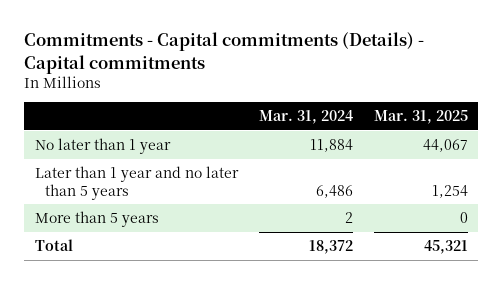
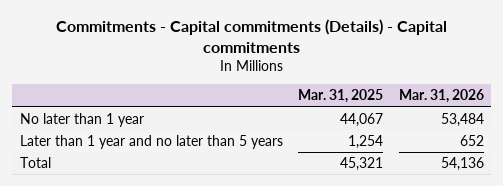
- | Mar. 31, 2024 | Mar. 31, 2025
+ | Mar. 31, 2025 | Mar. 31, 2026
- More than 5 years | 2 | 0

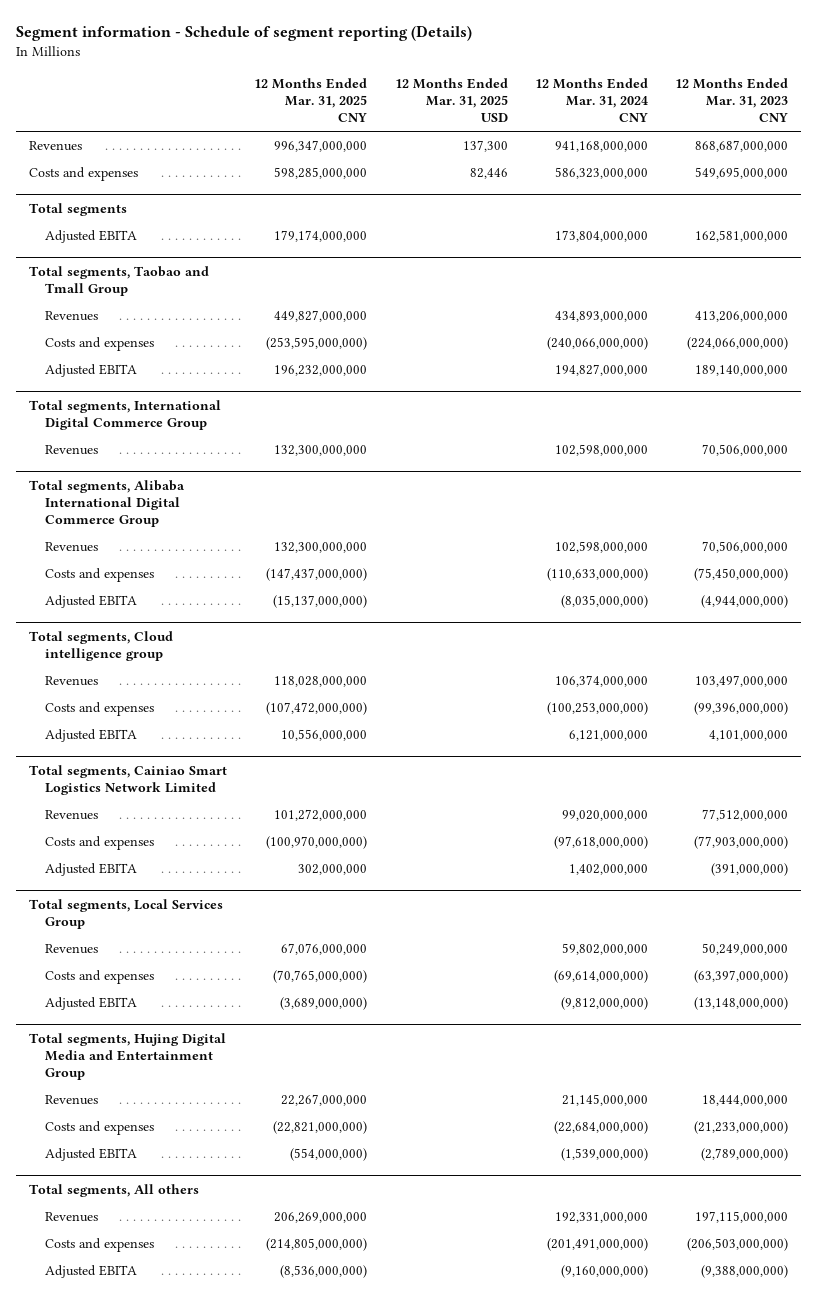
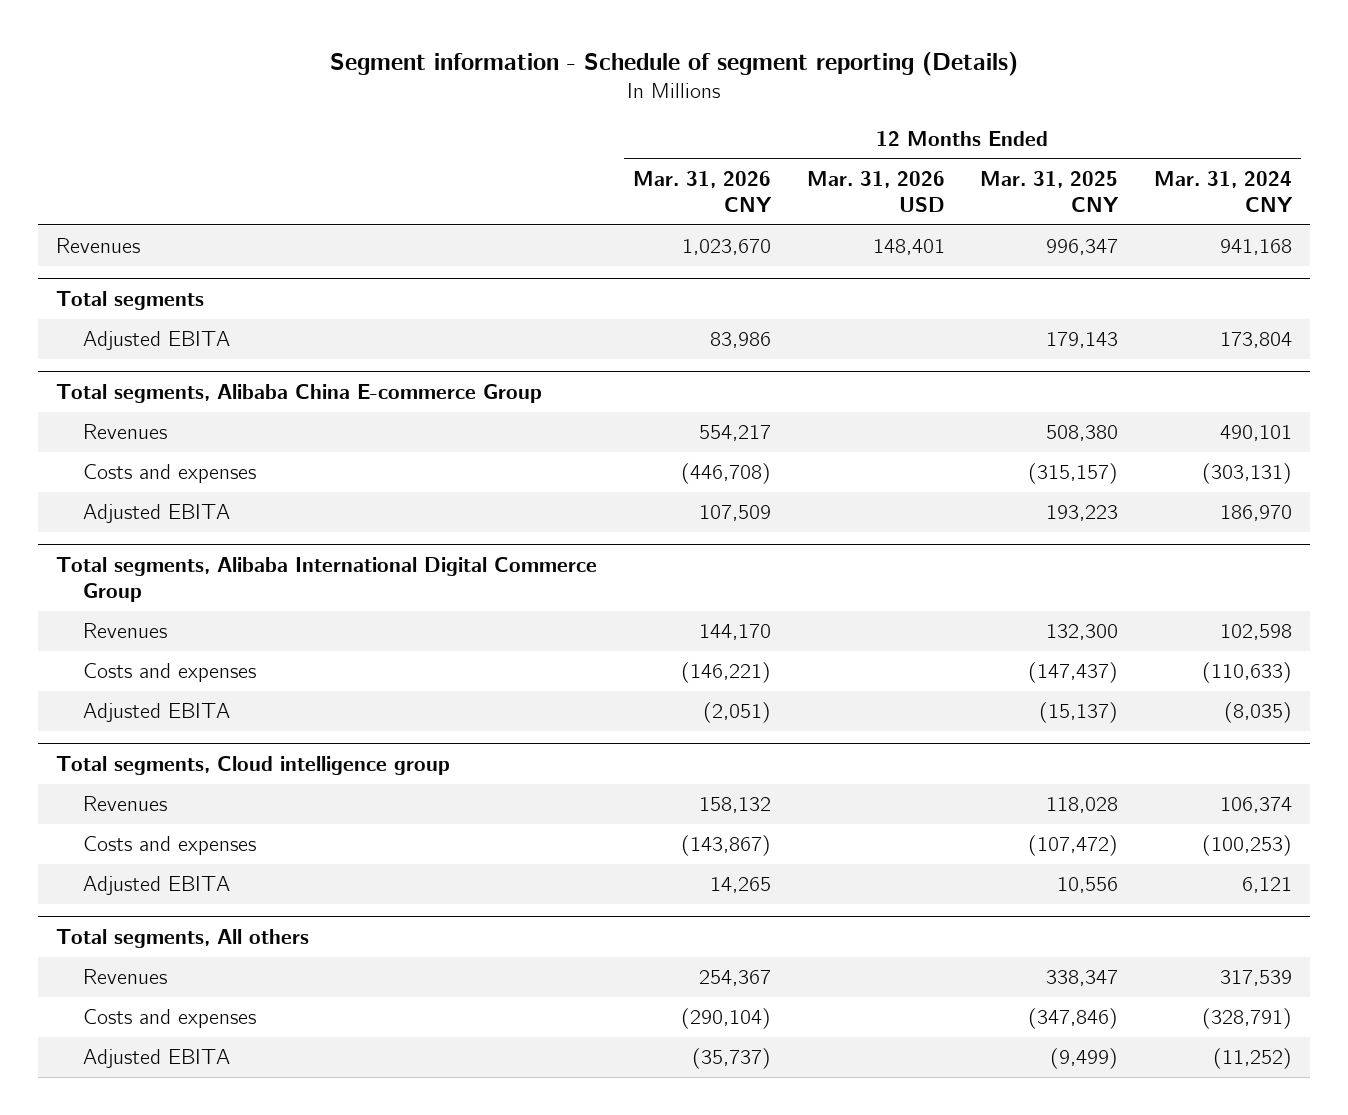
- | 12 Months Ended Mar. 31, 2025 CNY | 12 Months Ended Mar. 31, 2025 USD | 12 Months Ended Mar. 31, 2024 CNY | 12 Months Ended Mar. 31, 2023 CNY
+ | 12 Months Ended Mar. 31, 2026 CNY | 12 Months Ended Mar. 31, 2026 USD | 12 Months Ended Mar. 31, 2025 CNY | 12 Months Ended Mar. 31, 2024 CNY
- Revenues | 996,347,000,000 | 137,300 | 941,168,000,000 | 868,687,000,000
- Costs and expenses | 598,285,000,000 | 82,446 | 586,323,000,000 | 549,695,000,000
+ Revenues | 1,023,670 | 148,401 | 996,347 | 941,168
@ Total segments
- Adjusted EBITA | 179,174,000,000 | | 173,804,000,000 | 162,581,000,000
- Total segments, Taobao and Tmall Group
- Revenues | 449,827,000,000 | | 434,893,000,000 | 413,206,000,000
- Costs and expenses | (253,595,000,000) | | (240,066,000,000) | (224,066,000,000)
- Adjusted EBITA | 196,232,000,000 | | 194,827,000,000 | 189,140,000,000
- Total segments, International Digital Commerce Group
- Revenues | 132,300,000,000 | | 102,598,000,000 | 70,506,000,000
@ Total segments
+ Adjusted EBITA | 83,986 | | 179,143 | 173,804
+ Total segments, Alibaba China E-commerce Group
+ Revenues | 554,217 | | 508,380 | 490,101
+ Costs and expenses | (446,708) | | (315,157) | (303,131)
+ Adjusted EBITA | 107,509 | | 193,223 | 186,970
@ Total segments, Alibaba International Digital Commerce Group
- Revenues | 132,300,000,000 | | 102,598,000,000 | 70,506,000,000
- Costs and expenses | (147,437,000,000) | | (110,633,000,000) | (75,450,000,000)
- Adjusted EBITA | (15,137,000,000) | | (8,035,000,000) | (4,944,000,000)
+ Revenues | 144,170 | | 132,300 | 102,598
+ Costs and expenses | (146,221) | | (147,437) | (110,633)
+ Adjusted EBITA | (2,051) | | (15,137) | (8,035)
@ Total segments, Cloud intelligence group
- Revenues | 118,028,000,000 | | 106,374,000,000 | 103,497,000,000
- Costs and expenses | (107,472,000,000) | | (100,253,000,000) | (99,396,000,000)
- Adjusted EBITA | 10,556,000,000 | | 6,121,000,000 | 4,101,000,000
- Total segments, Cainiao Smart Logistics Network Limited
- Revenues | 101,272,000,000 | | 99,020,000,000 | 77,512,000,000
- Costs and expenses | (100,970,000,000) | | (97,618,000,000) | (77,903,000,000)
- Adjusted EBITA | 302,000,000 | | 1,402,000,000 | (391,000,000)
- Total segments, Local Services Group
- Revenues | 67,076,000,000 | | 59,802,000,000 | 50,249,000,000
- Costs and expenses | (70,765,000,000) | | (69,614,000,000) | (63,397,000,000)
- Adjusted EBITA | (3,689,000,000) | | (9,812,000,000) | (13,148,000,000)
- Total segments, Hujing Digital Media and Entertainment Group
- Revenues | 22,267,000,000 | | 21,145,000,000 | 18,444,000,000
- Costs and expenses | (22,821,000,000) | | (22,684,000,000) | (21,233,000,000)
- Adjusted EBITA | (554,000,000) | | (1,539,000,000) | (2,789,000,000)
@ Total segments, Cloud intelligence group
+ Revenues | 158,132 | | 118,028 | 106,374
+ Costs and expenses | (143,867) | | (107,472) | (100,253)
+ Adjusted EBITA | 14,265 | | 10,556 | 6,121
@ Total segments, All others
- Revenues | 206,269,000,000 | | 192,331,000,000 | 197,115,000,000
- Costs and expenses | (214,805,000,000) | | (201,491,000,000) | (206,503,000,000)
- Adjusted EBITA | (8,536,000,000) | | (9,160,000,000) | (9,388,000,000)
+ Revenues | 254,367 | | 338,347 | 317,539
+ Costs and expenses | (290,104) | | (347,846) | (328,791)
+ Adjusted EBITA | (35,737) | | (9,499) | (11,252)

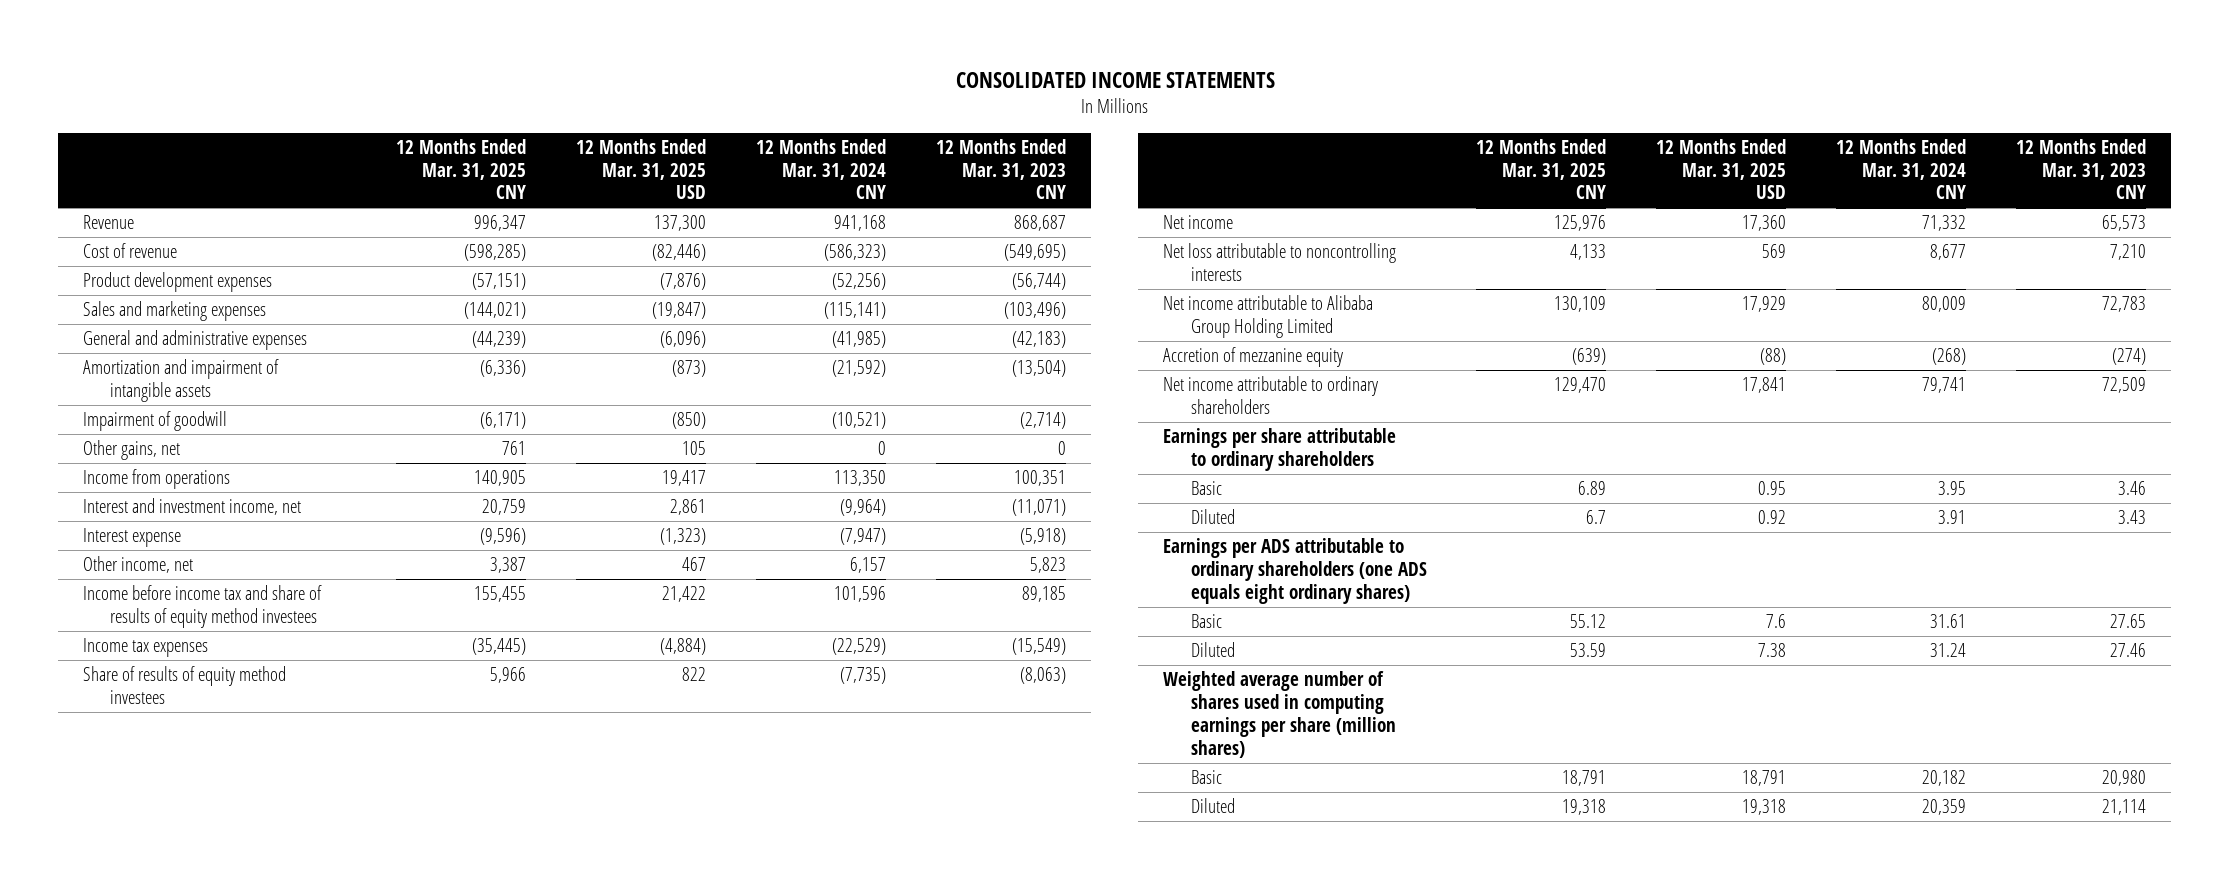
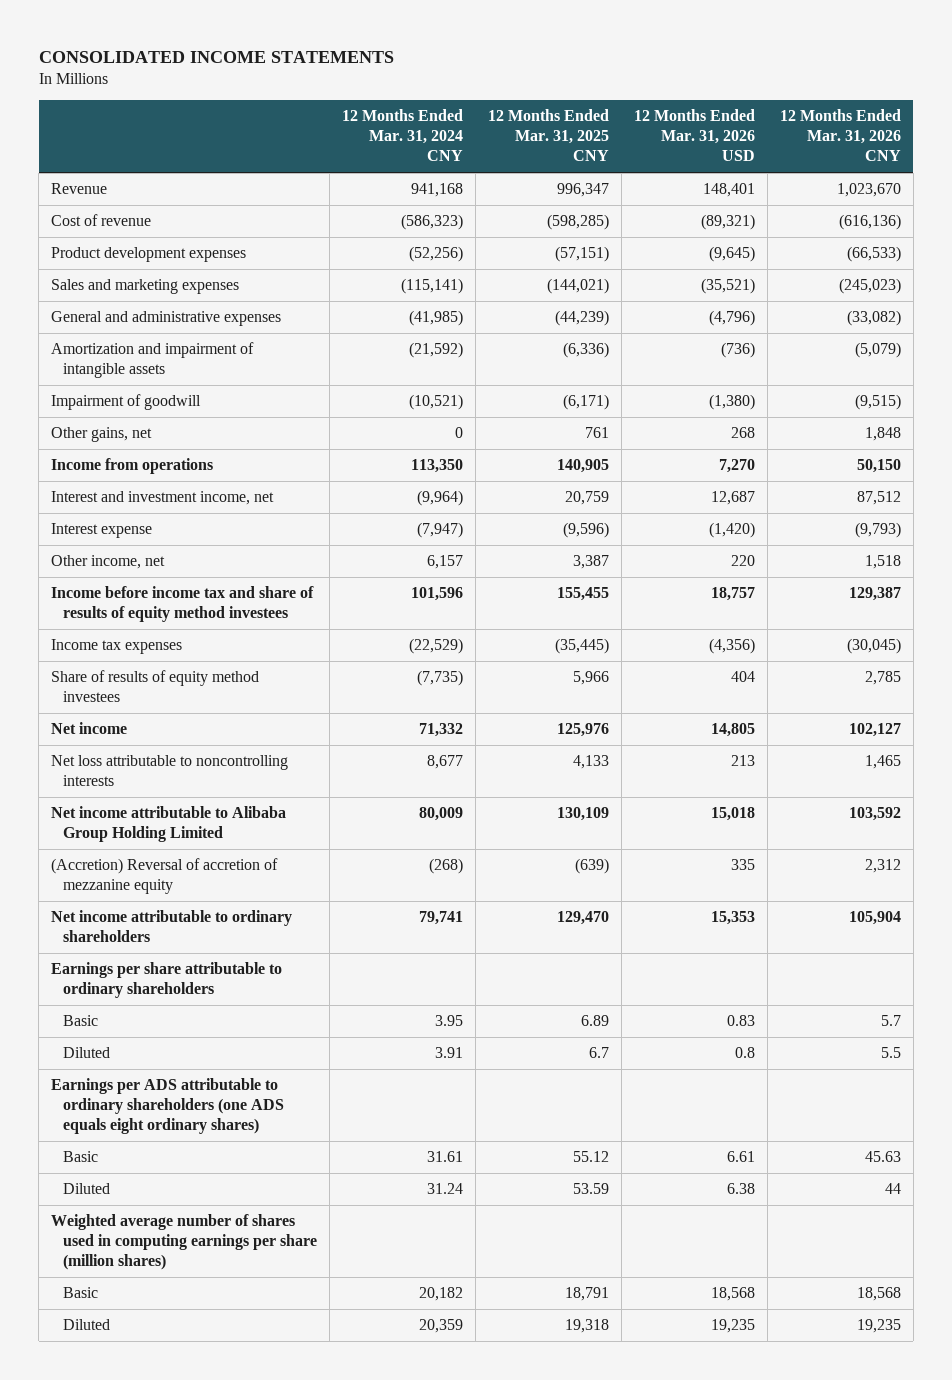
- | 12 Months Ended Mar. 31, 2025 CNY | 12 Months Ended Mar. 31, 2025 USD | 12 Months Ended Mar. 31, 2024 CNY | 12 Months Ended Mar. 31, 2023 CNY
+ | 12 Months Ended Mar. 31, 2024 CNY | 12 Months Ended Mar. 31, 2025 CNY | 12 Months Ended Mar. 31, 2026 USD | 12 Months Ended Mar. 31, 2026 CNY
- Accretion of mezzanine equity | (639) | (88) | (268) | (274)
+ (Accretion) Reversal of accretion of mezzanine equity | (268) | (639) | 335 | 2,312

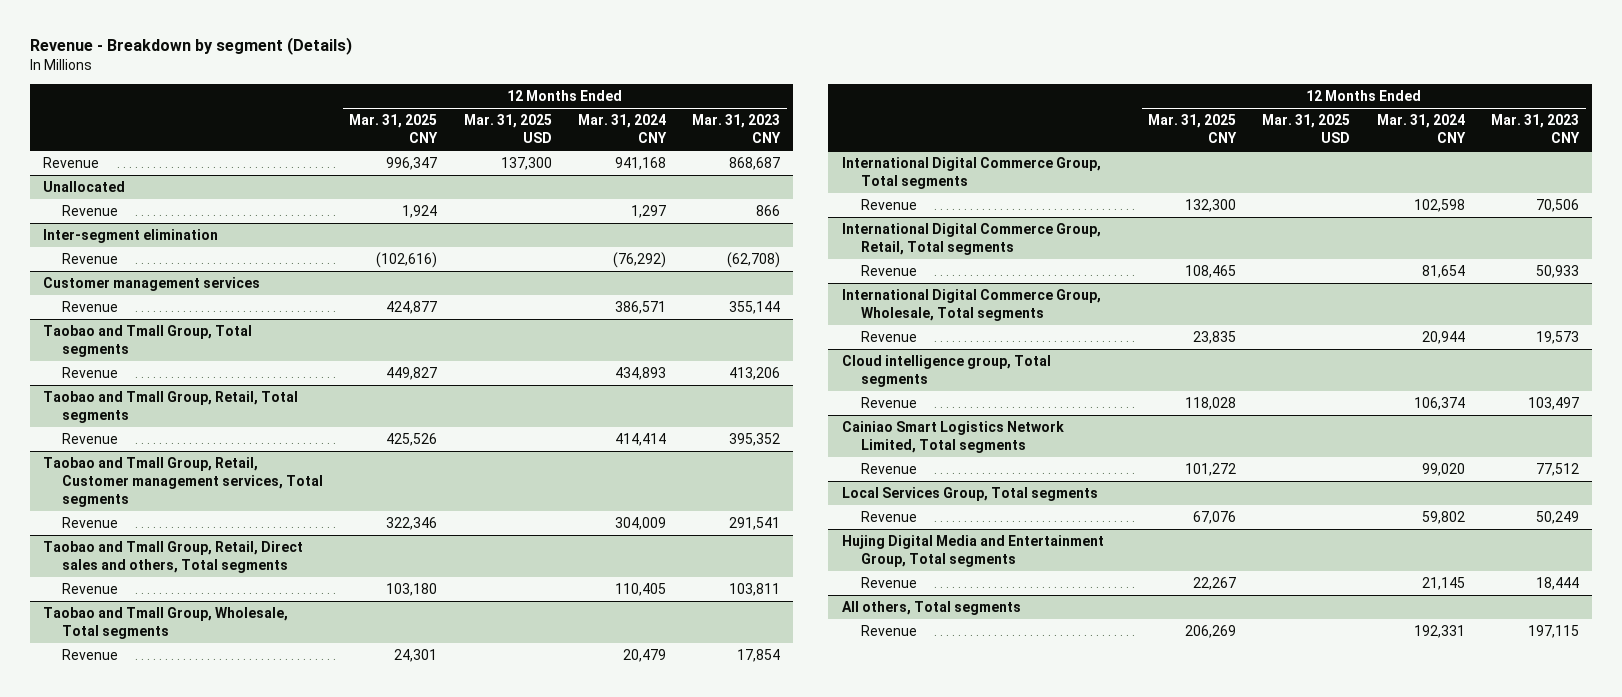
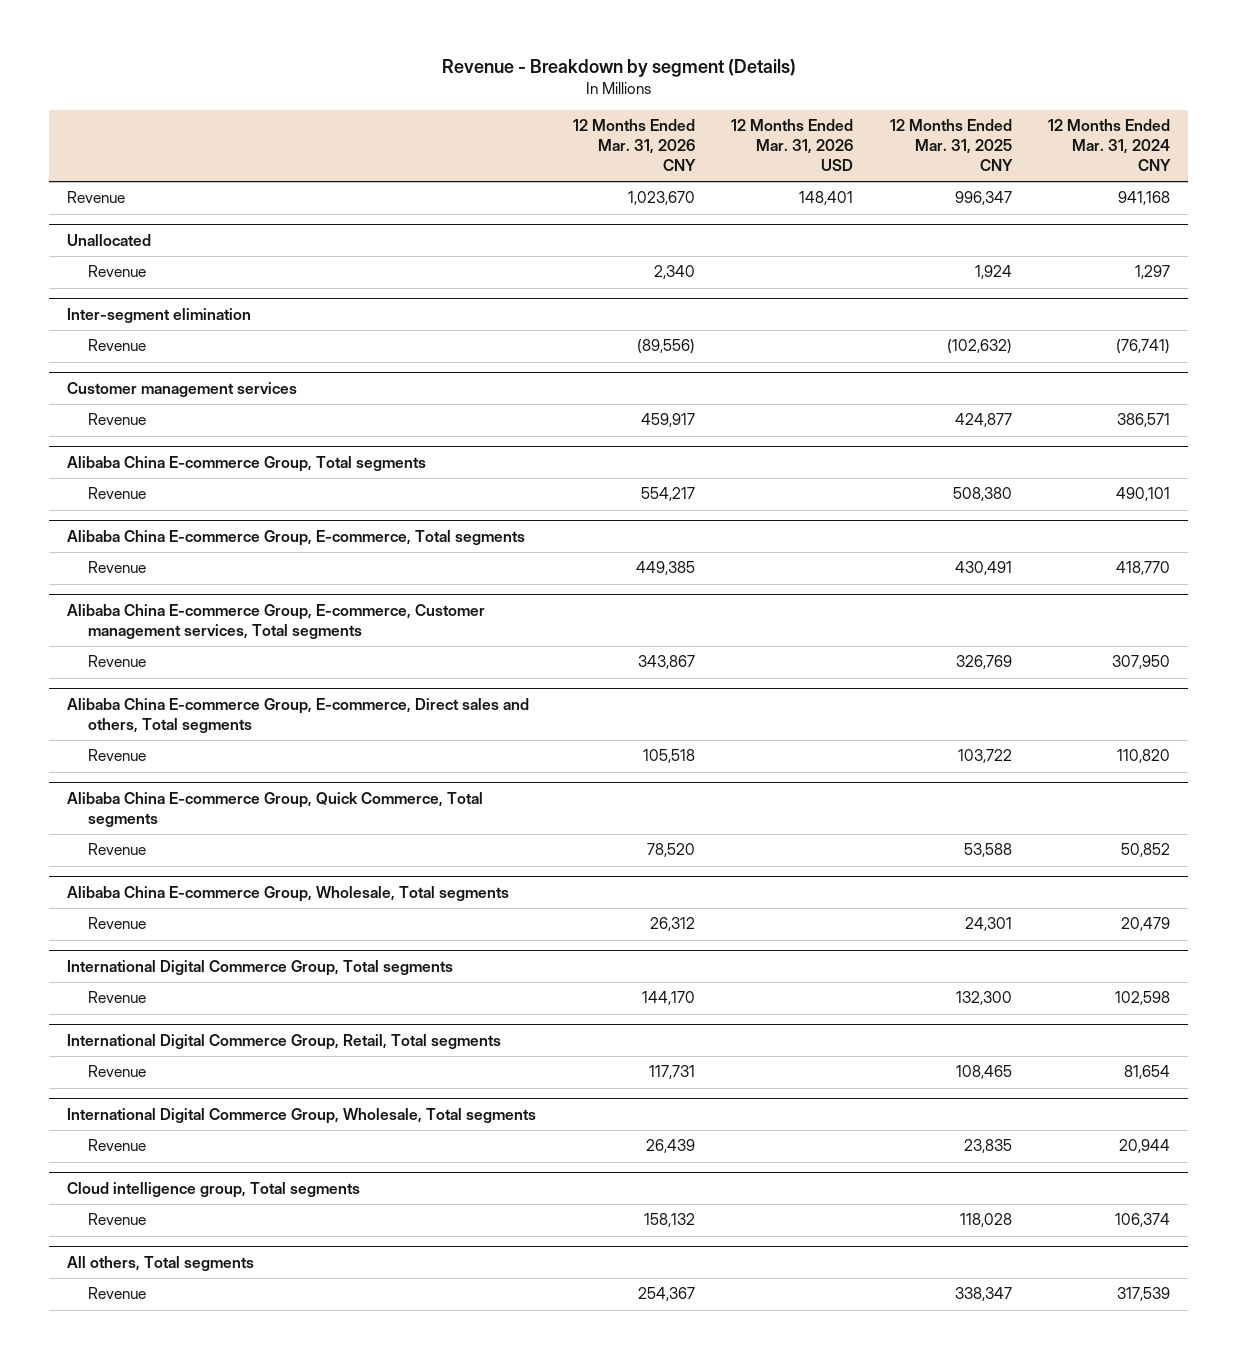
- | 12 Months Ended Mar. 31, 2025 CNY | 12 Months Ended Mar. 31, 2025 USD | 12 Months Ended Mar. 31, 2024 CNY | 12 Months Ended Mar. 31, 2023 CNY
+ | 12 Months Ended Mar. 31, 2026 CNY | 12 Months Ended Mar. 31, 2026 USD | 12 Months Ended Mar. 31, 2025 CNY | 12 Months Ended Mar. 31, 2024 CNY
@ Inter-segment elimination
- Revenue | (102,616) | | (76,292) | (62,708)
+ Revenue | (89,556) | | (102,632) | (76,741)
- Taobao and Tmall Group, Total segments
- Revenue | 449,827 | | 434,893 | 413,206
- Taobao and Tmall Group, Retail, Total segments
- Revenue | 425,526 | | 414,414 | 395,352
- Taobao and Tmall Group, Retail, Customer management services, Total segments
- Revenue | 322,346 | | 304,009 | 291,541
- Taobao and Tmall Group, Retail, Direct sales and others, Total segments
- Revenue | 103,180 | | 110,405 | 103,811
- Taobao and Tmall Group, Wholesale, Total segments
+ Alibaba China E-commerce Group, Total segments
+ Revenue | 554,217 | | 508,380 | 490,101
+ Alibaba China E-commerce Group, E-commerce, Total segments
+ Revenue | 449,385 | | 430,491 | 418,770
+ Alibaba China E-commerce Group, E-commerce, Customer management services, Total segments
+ Revenue | 343,867 | | 326,769 | 307,950
+ Alibaba China E-commerce Group, E-commerce, Direct sales and others, Total segments
+ Revenue | 105,518 | | 103,722 | 110,820
+ Alibaba China E-commerce Group, Quick Commerce, Total segments
+ Revenue | 78,520 | | 53,588 | 50,852
+ Alibaba China E-commerce Group, Wholesale, Total segments
- Cainiao Smart Logistics Network Limited, Total segments
- Revenue | 101,272 | | 99,020 | 77,512
- Local Services Group, Total segments
- Revenue | 67,076 | | 59,802 | 50,249
- Hujing Digital Media and Entertainment Group, Total segments
- Revenue | 22,267 | | 21,145 | 18,444
@ All others, Total segments
- Revenue | 206,269 | | 192,331 | 197,115
+ Revenue | 254,367 | | 338,347 | 317,539

